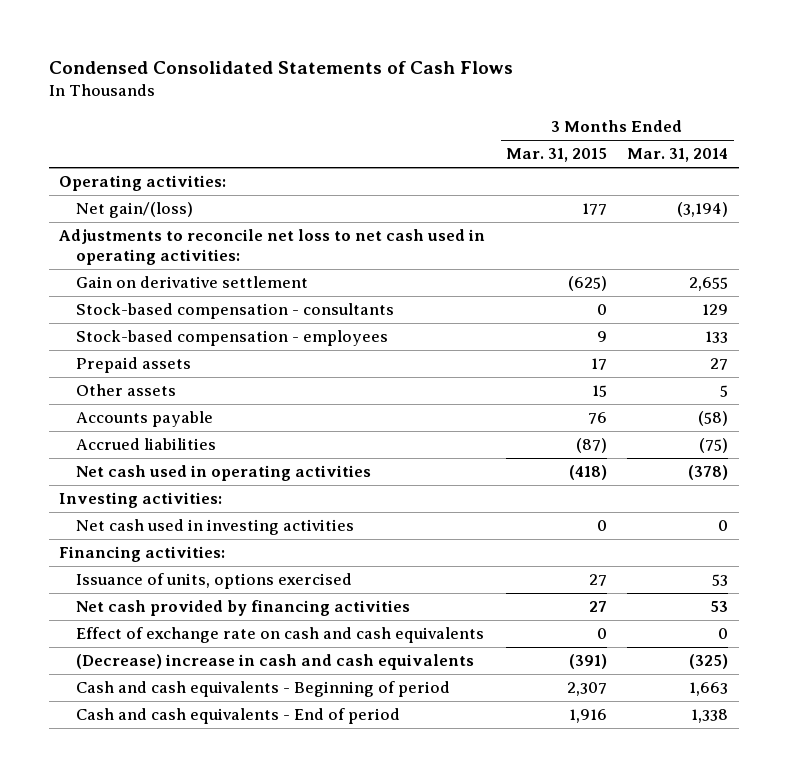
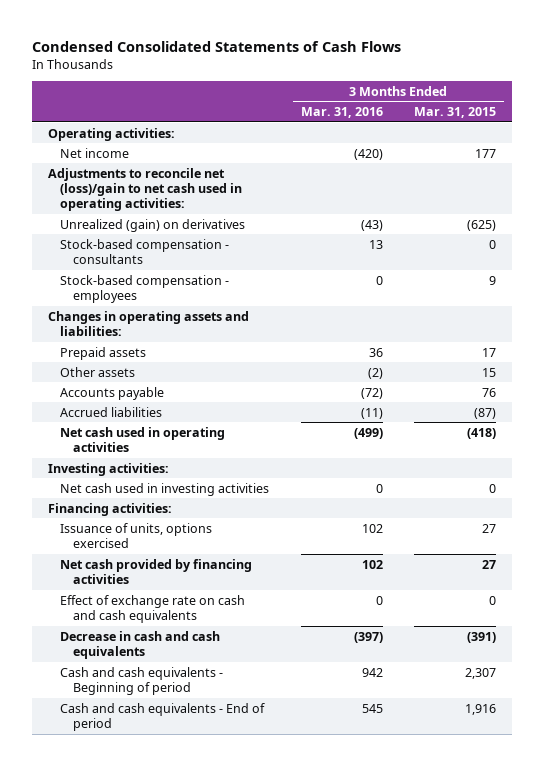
- | 3 Months Ended Mar. 31, 2015 | 3 Months Ended Mar. 31, 2014
+ | 3 Months Ended Mar. 31, 2016 | 3 Months Ended Mar. 31, 2015
- Net gain/(loss) | 177 | (3,194)
- Adjustments to reconcile net loss to net cash used in operating activities:
- Gain on derivative settlement | (625) | 2,655
+ Net income | (420) | 177
+ Adjustments to reconcile net (loss)/gain to net cash used in operating activities:
+ Unrealized (gain) on derivatives | (43) | (625)
+ Changes in operating assets and liabilities:
- (Decrease) increase in cash and cash equivalents | (391) | (325)
+ Decrease in cash and cash equivalents | (397) | (391)

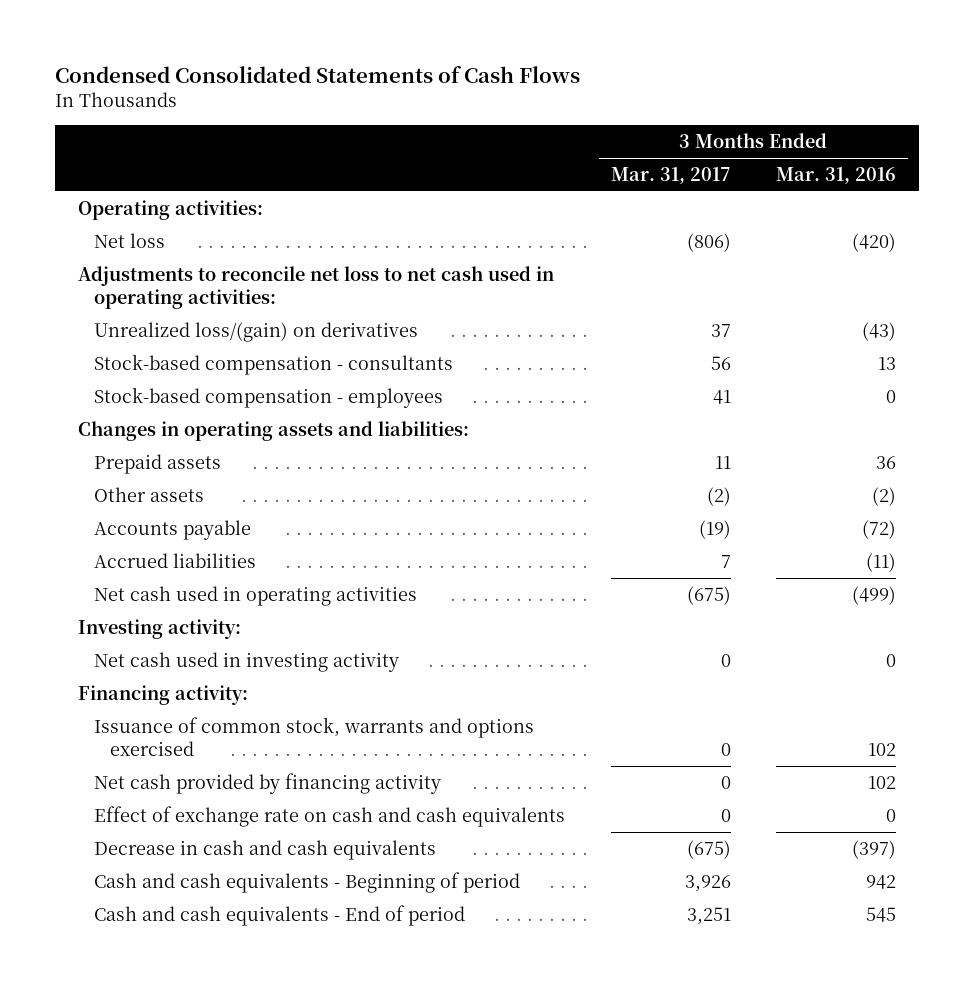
- | 3 Months Ended Mar. 31, 2016 | 3 Months Ended Mar. 31, 2015
+ | 3 Months Ended Mar. 31, 2017 | 3 Months Ended Mar. 31, 2016
- Net income | (420) | 177
- Adjustments to reconcile net (loss)/gain to net cash used in operating activities:
- Unrealized (gain) on derivatives | (43) | (625)
+ Net loss | (806) | (420)
+ Adjustments to reconcile net loss to net cash used in operating activities:
+ Unrealized loss/(gain) on derivatives | 37 | (43)
- Investing activities:
- Net cash used in investing activities | 0 | 0
- Financing activities:
- Issuance of units, options exercised | 102 | 27
- Net cash provided by financing activities | 102 | 27
+ Investing activity:
+ Net cash used in investing activity | 0 | 0
+ Financing activity:
+ Issuance of common stock, warrants and options exercised | 0 | 102
+ Net cash provided by financing activity | 0 | 102

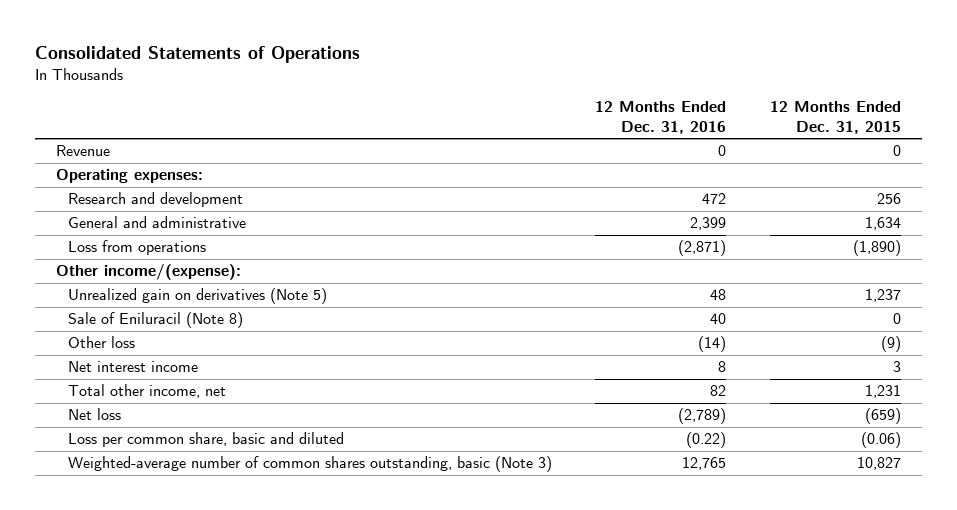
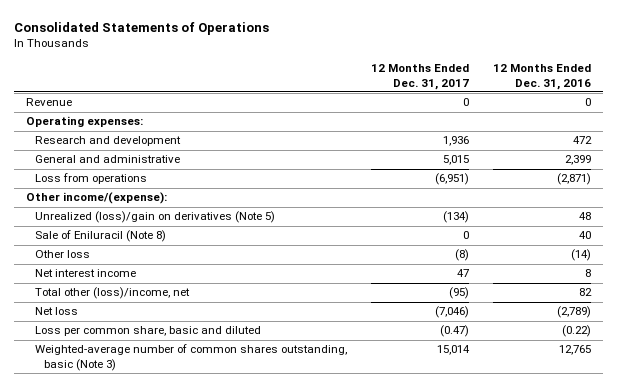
- | 12 Months Ended Dec. 31, 2016 | 12 Months Ended Dec. 31, 2015
+ | 12 Months Ended Dec. 31, 2017 | 12 Months Ended Dec. 31, 2016
- Unrealized gain on derivatives (Note 5) | 48 | 1,237
+ Unrealized (loss)/gain on derivatives (Note 5) | (134) | 48
- Total other income, net | 82 | 1,231
+ Total other (loss)/income, net | (95) | 82

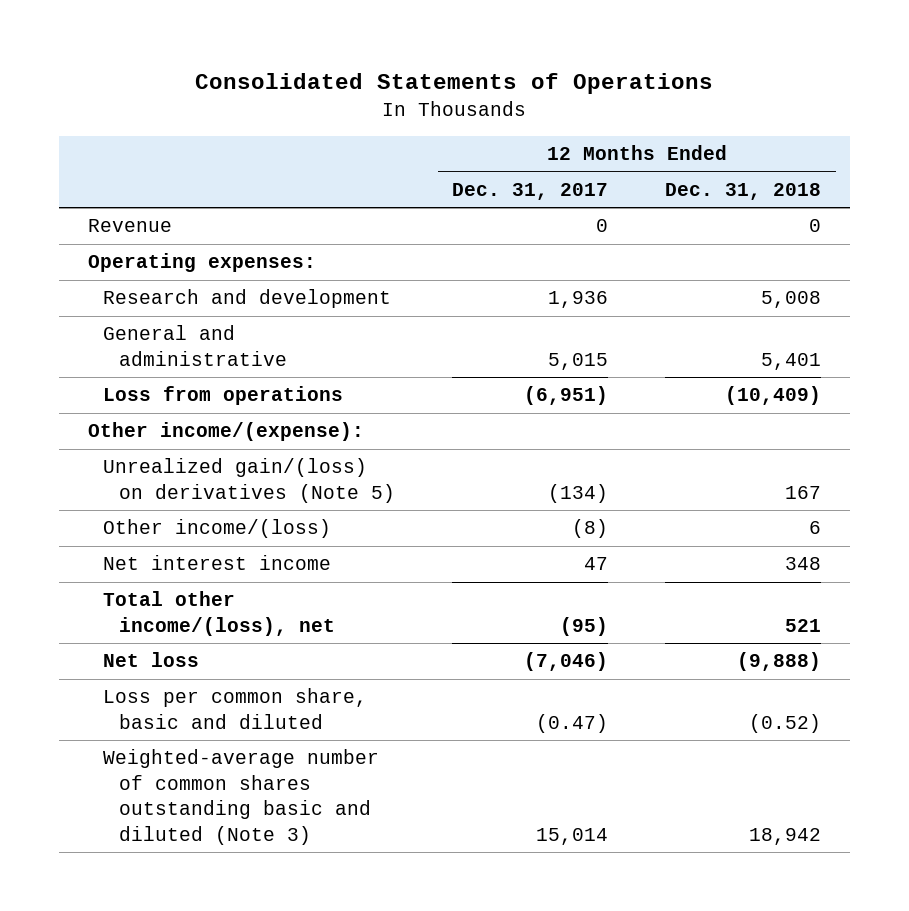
- | 12 Months Ended Dec. 31, 2017 | 12 Months Ended Dec. 31, 2016
+ | 12 Months Ended Dec. 31, 2017 | 12 Months Ended Dec. 31, 2018
- Unrealized (loss)/gain on derivatives (Note 5) | (134) | 48
- Sale of Eniluracil (Note 8) | 0 | 40
- Other loss | (8) | (14)
+ Unrealized gain/(loss) on derivatives (Note 5) | (134) | 167
+ Other income/(loss) | (8) | 6
- Total other (loss)/income, net | (95) | 82
+ Total other income/(loss), net | (95) | 521
- Weighted-average number of common shares outstanding, basic (Note 3) | 15,014 | 12,765
+ Weighted-average number of common shares outstanding basic and diluted (Note 3) | 15,014 | 18,942

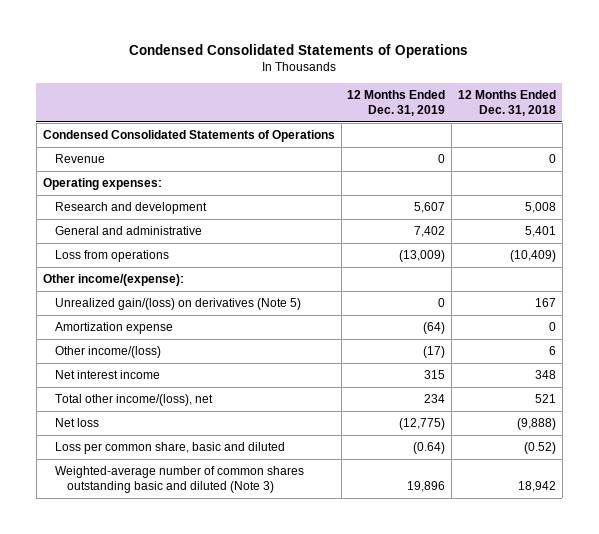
- Consolidated Statements of Operations
+ Condensed Consolidated Statements of Operations
- | 12 Months Ended Dec. 31, 2017 | 12 Months Ended Dec. 31, 2018
+ | 12 Months Ended Dec. 31, 2019 | 12 Months Ended Dec. 31, 2018
+ Condensed Consolidated Statements of Operations
+ Amortization expense | (64) | 0

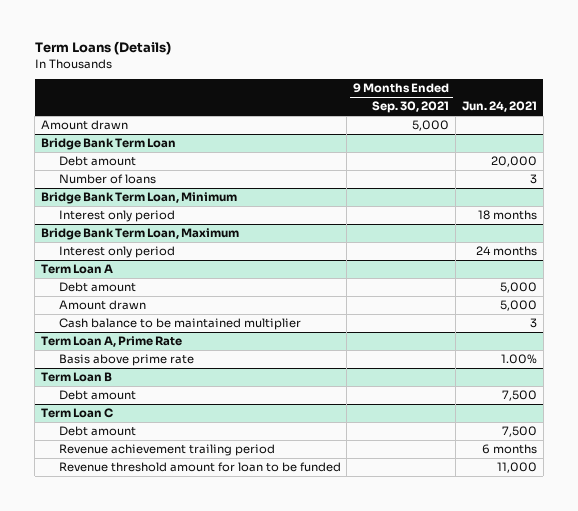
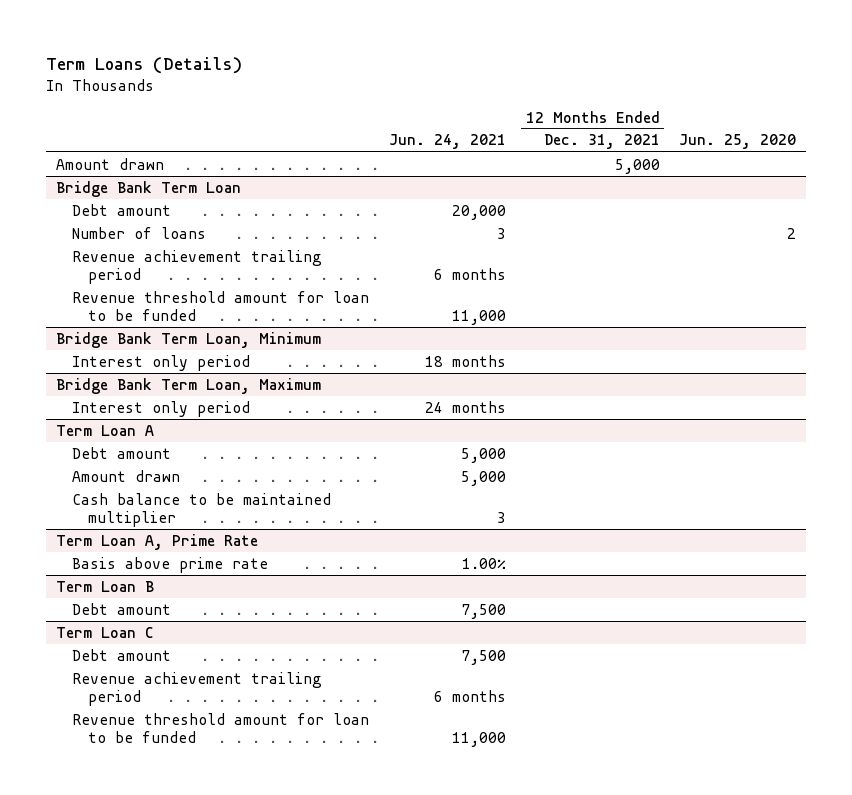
- | 9 Months Ended Sep. 30, 2021 | Jun. 24, 2021
+ | Jun. 24, 2021 | 12 Months Ended Dec. 31, 2021 | Jun. 25, 2020
@ Bridge Bank Term Loan
+ Revenue achievement trailing period | 6 months | |
+ Revenue threshold amount for loan to be funded | 11,000 | |

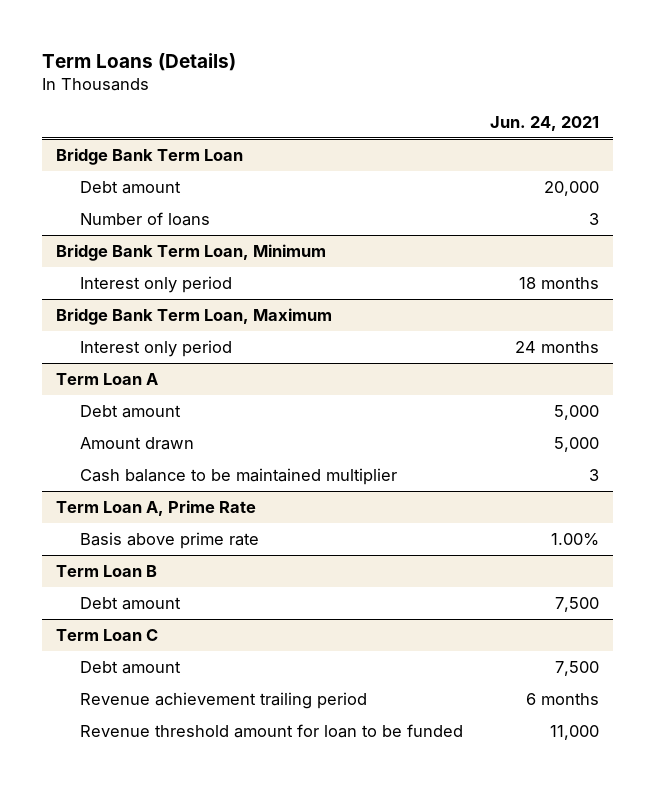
- | Jun. 24, 2021 | 12 Months Ended Dec. 31, 2021 | Jun. 25, 2020
+ | Jun. 24, 2021
- Amount drawn | | 5,000 |
@ Bridge Bank Term Loan
- Revenue achievement trailing period | 6 months | |
- Revenue threshold amount for loan to be funded | 11,000 | |

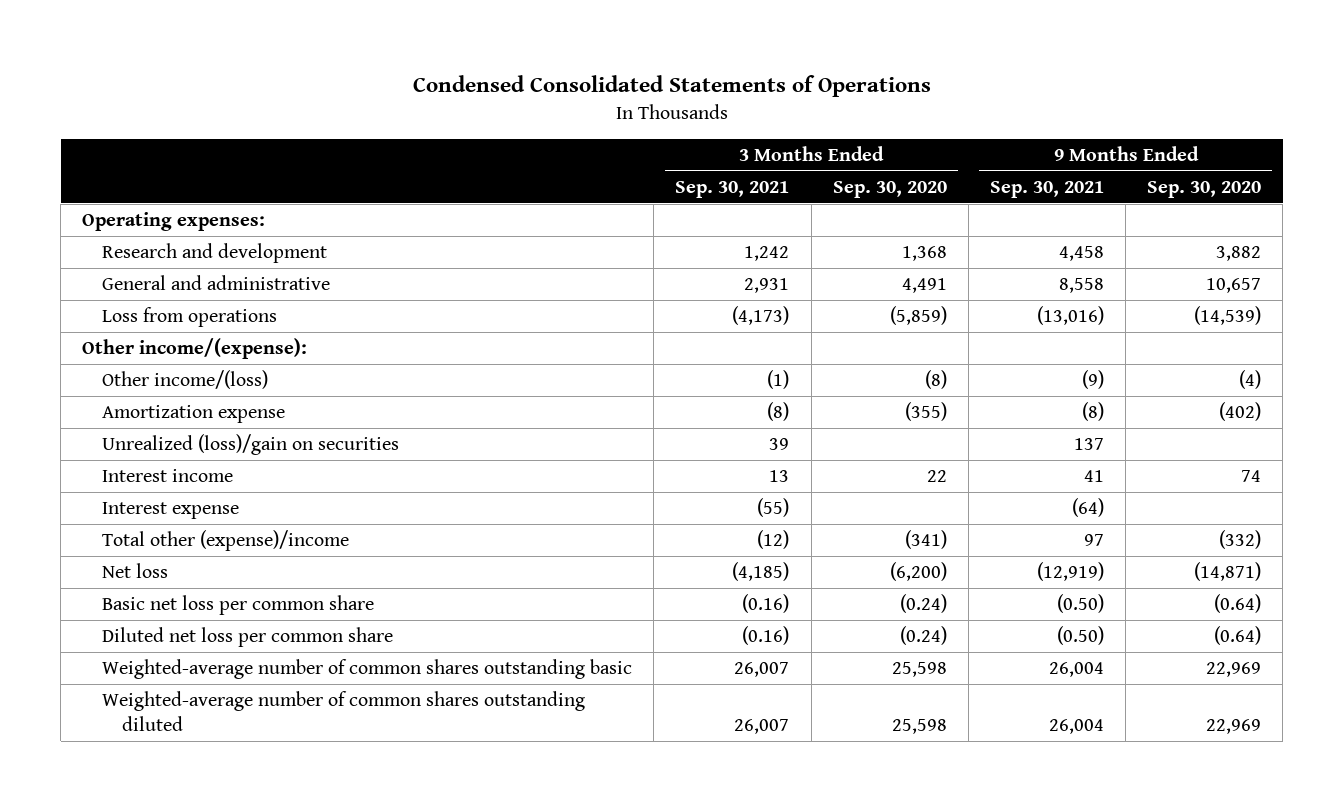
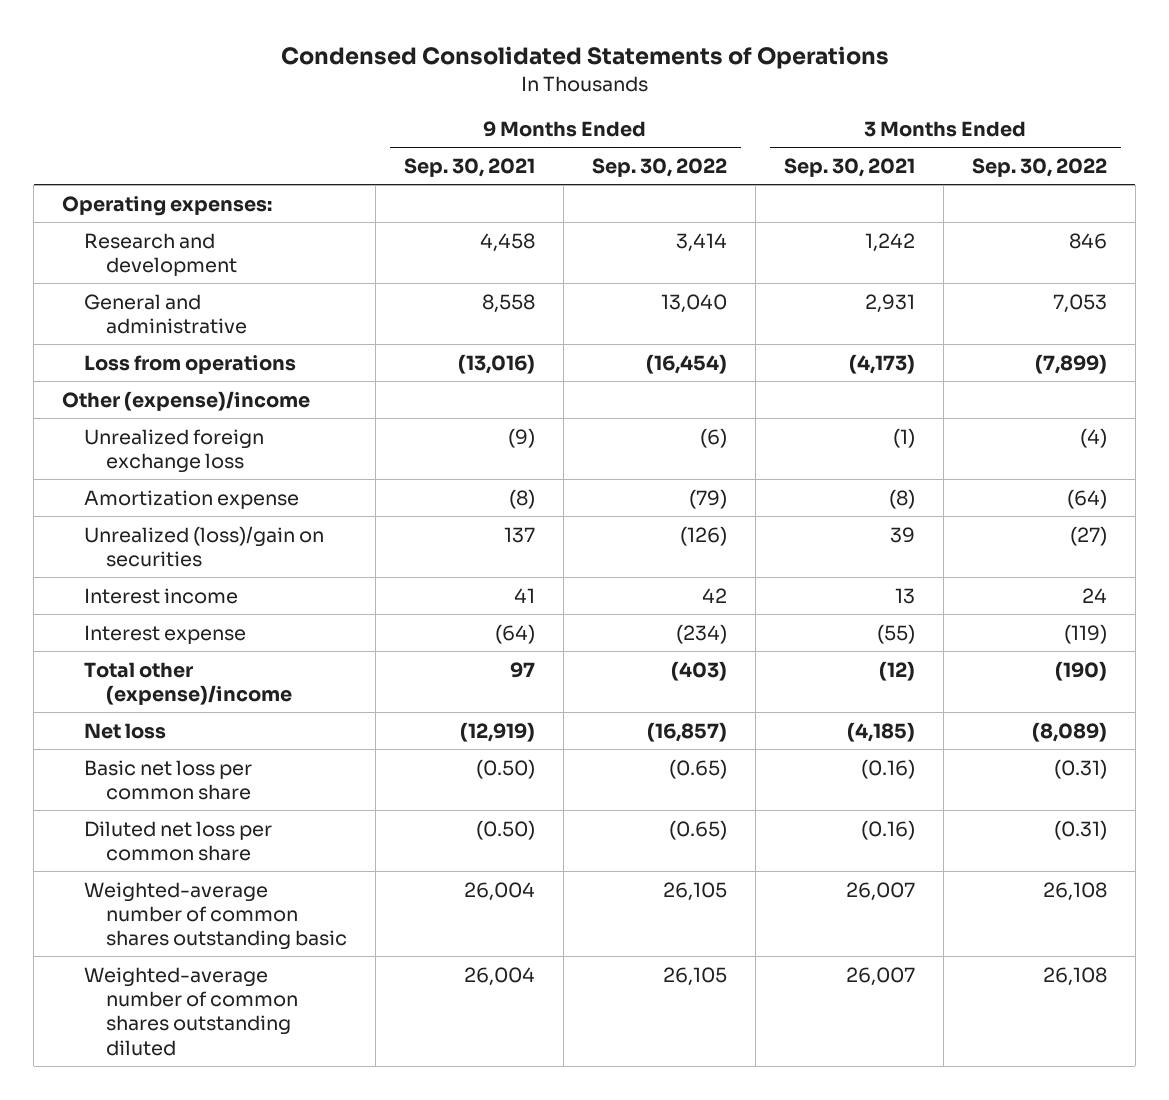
- | 3 Months Ended Sep. 30, 2021 | 3 Months Ended Sep. 30, 2020 | 9 Months Ended Sep. 30, 2021 | 9 Months Ended Sep. 30, 2020
+ | 9 Months Ended Sep. 30, 2021 | 9 Months Ended Sep. 30, 2022 | 3 Months Ended Sep. 30, 2021 | 3 Months Ended Sep. 30, 2022
- Other income/(expense):
- Other income/(loss) | (1) | (8) | (9) | (4)
+ Other (expense)/income
+ Unrealized foreign exchange loss | (9) | (6) | (1) | (4)

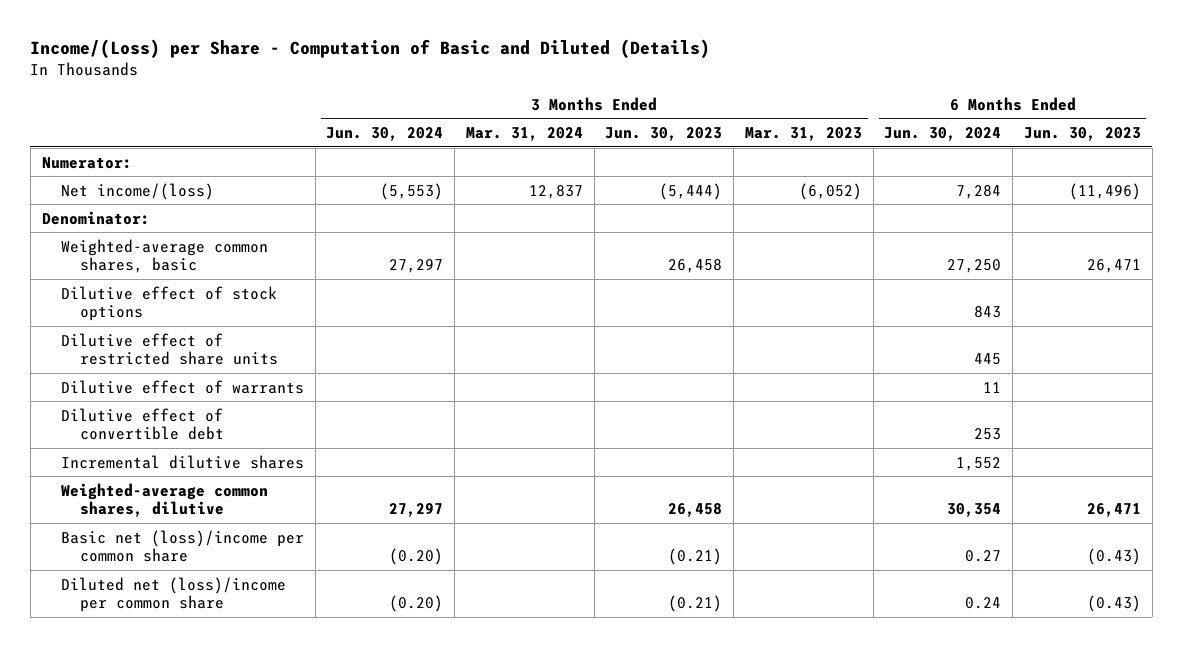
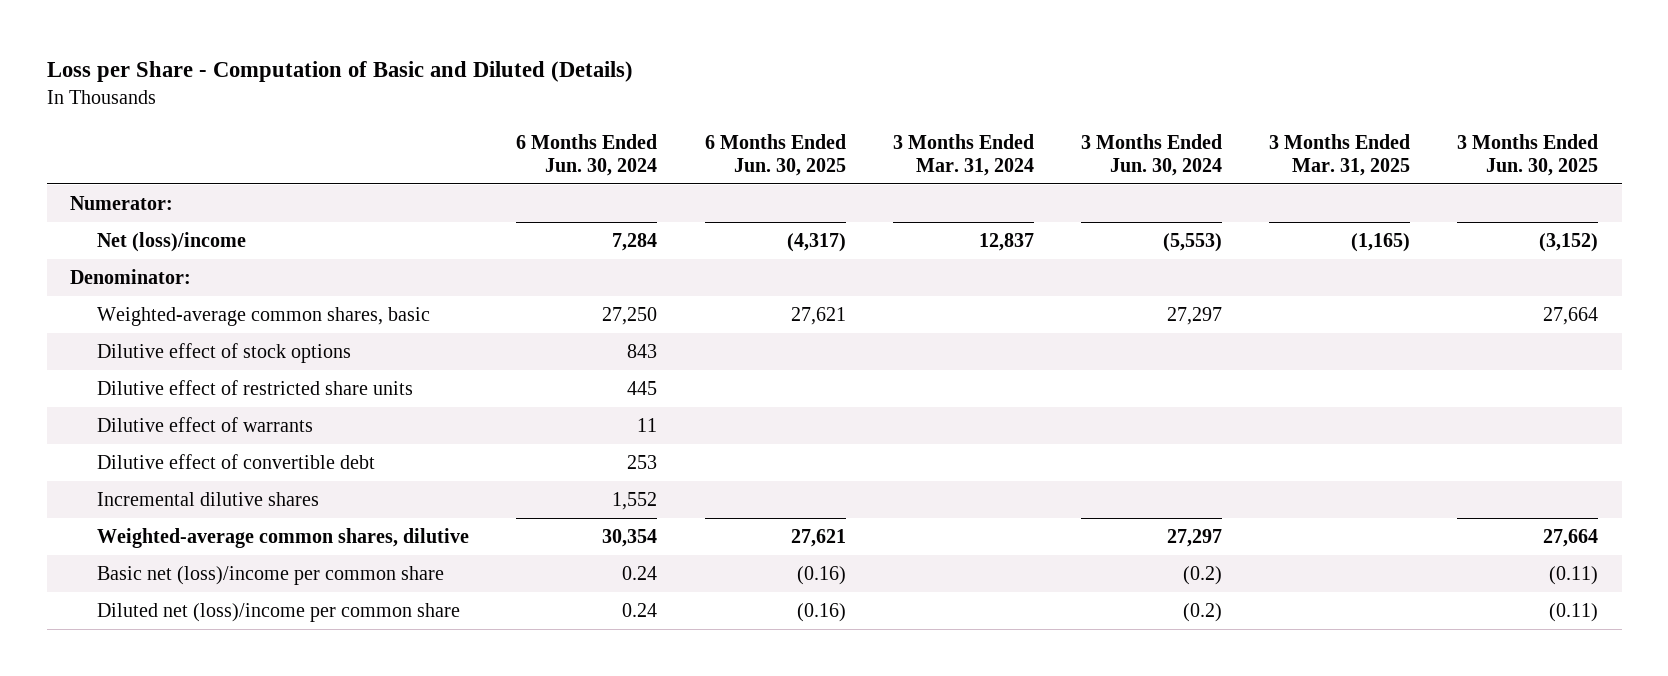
- Income/(Loss) per Share - Computation of Basic and Diluted (Details)
+ Loss per Share - Computation of Basic and Diluted (Details)
- | 3 Months Ended Jun. 30, 2024 | 3 Months Ended Mar. 31, 2024 | 3 Months Ended Jun. 30, 2023 | 3 Months Ended Mar. 31, 2023 | 6 Months Ended Jun. 30, 2024 | 6 Months Ended Jun. 30, 2023
+ | 6 Months Ended Jun. 30, 2024 | 6 Months Ended Jun. 30, 2025 | 3 Months Ended Mar. 31, 2024 | 3 Months Ended Jun. 30, 2024 | 3 Months Ended Mar. 31, 2025 | 3 Months Ended Jun. 30, 2025
- Net income/(loss) | (5,553) | 12,837 | (5,444) | (6,052) | 7,284 | (11,496)
+ Net (loss)/income | 7,284 | (4,317) | 12,837 | (5,553) | (1,165) | (3,152)
- Basic net (loss)/income per common share | (0.20) | | (0.21) | | 0.27 | (0.43)
- Diluted net (loss)/income per common share | (0.20) | | (0.21) | | 0.24 | (0.43)
+ Basic net (loss)/income per common share | 0.24 | (0.16) | | (0.2) | | (0.11)
+ Diluted net (loss)/income per common share | 0.24 | (0.16) | | (0.2) | | (0.11)

